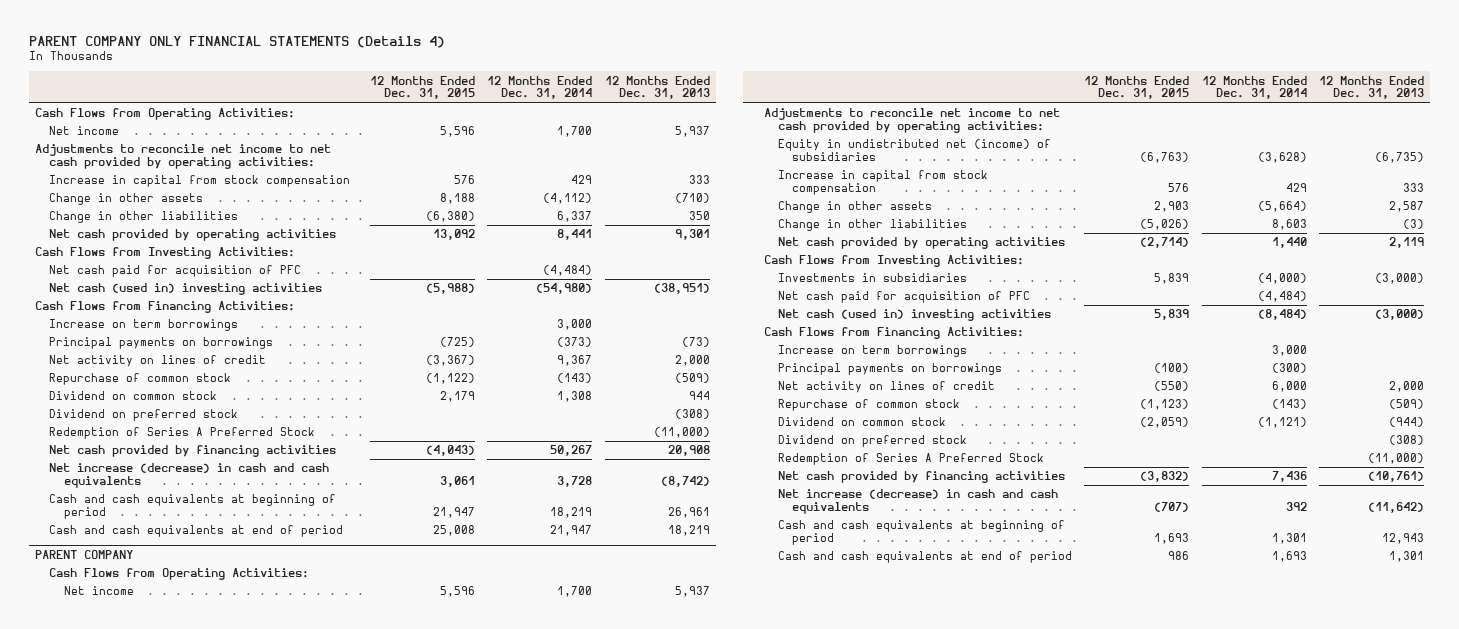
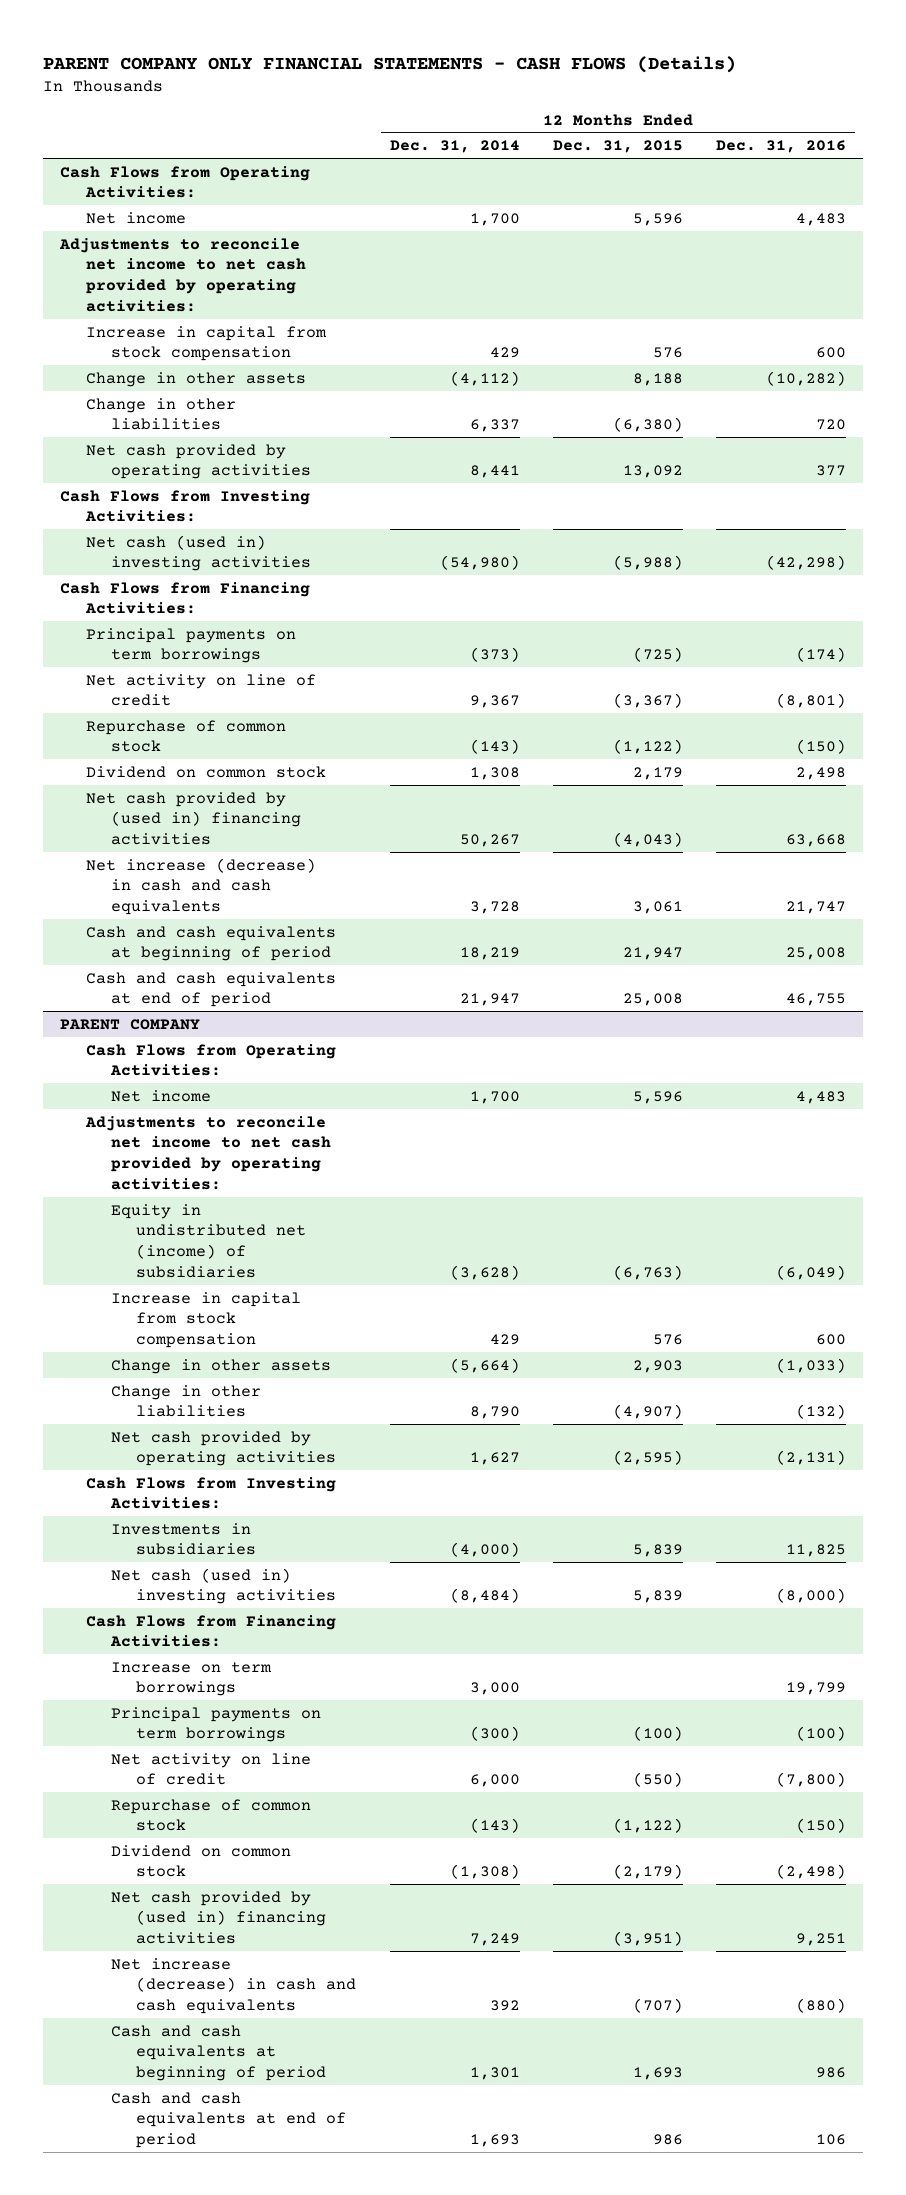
- PARENT COMPANY ONLY FINANCIAL STATEMENTS (Details 4)
+ PARENT COMPANY ONLY FINANCIAL STATEMENTS - CASH FLOWS (Details)
- | 12 Months Ended Dec. 31, 2015 | 12 Months Ended Dec. 31, 2014 | 12 Months Ended Dec. 31, 2013
+ | 12 Months Ended Dec. 31, 2014 | 12 Months Ended Dec. 31, 2015 | 12 Months Ended Dec. 31, 2016
- Net cash paid for acquisition of PFC | | (4,484) |
- Increase on term borrowings | | 3,000 |
- Principal payments on borrowings | (725) | (373) | (73)
- Net activity on lines of credit | (3,367) | 9,367 | 2,000
+ Principal payments on term borrowings | (373) | (725) | (174)
+ Net activity on line of credit | 9,367 | (3,367) | (8,801)
- Dividend on preferred stock | | | (308)
- Redemption of Series A Preferred Stock | | | (11,000)
- Net cash provided by financing activities | (4,043) | 50,267 | 20,908
+ Net cash provided by (used in) financing activities | 50,267 | (4,043) | 63,668
@ PARENT COMPANY
- Change in other liabilities | (5,026) | 8,603 | (3)
- Net cash provided by operating activities | (2,714) | 1,440 | 2,119
+ Change in other liabilities | 8,790 | (4,907) | (132)
+ Net cash provided by operating activities | 1,627 | (2,595) | (2,131)
- Net cash paid for acquisition of PFC | | (4,484) |
- Principal payments on borrowings | (100) | (300) |
- Net activity on lines of credit | (550) | 6,000 | 2,000
- Repurchase of common stock | (1,123) | (143) | (509)
- Dividend on common stock | (2,059) | (1,121) | (944)
- Dividend on preferred stock | | | (308)
- Redemption of Series A Preferred Stock | | | (11,000)
- Net cash provided by financing activities | (3,832) | 7,436 | (10,761)
+ Principal payments on term borrowings | (300) | (100) | (100)
+ Net activity on line of credit | 6,000 | (550) | (7,800)
+ Repurchase of common stock | (143) | (1,122) | (150)
+ Dividend on common stock | (1,308) | (2,179) | (2,498)
+ Net cash provided by (used in) financing activities | 7,249 | (3,951) | 9,251

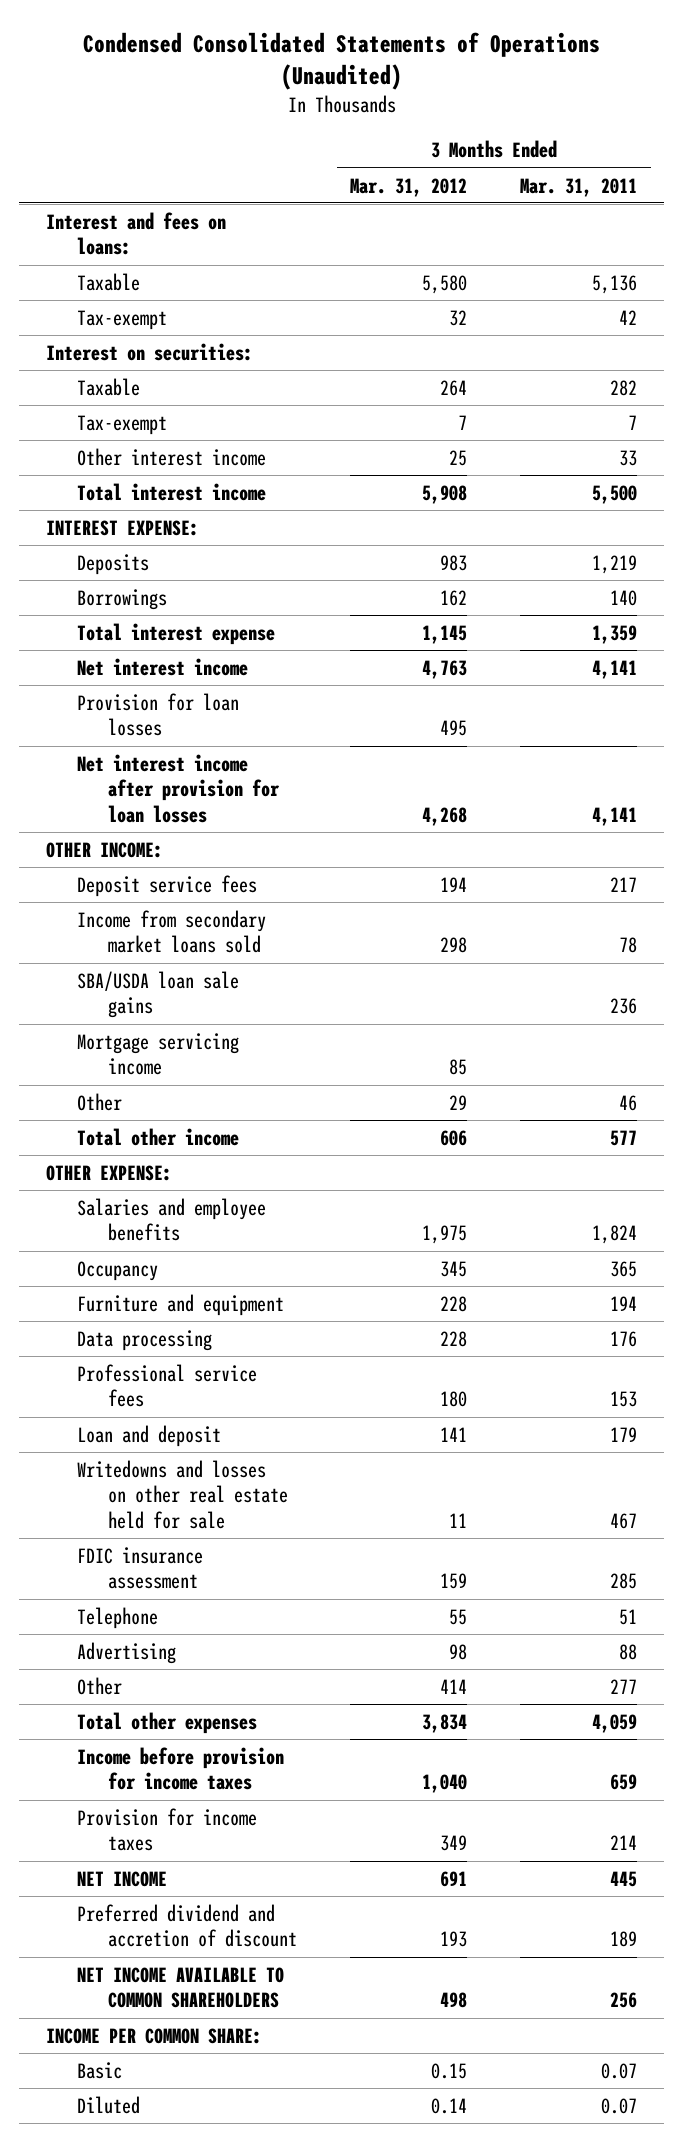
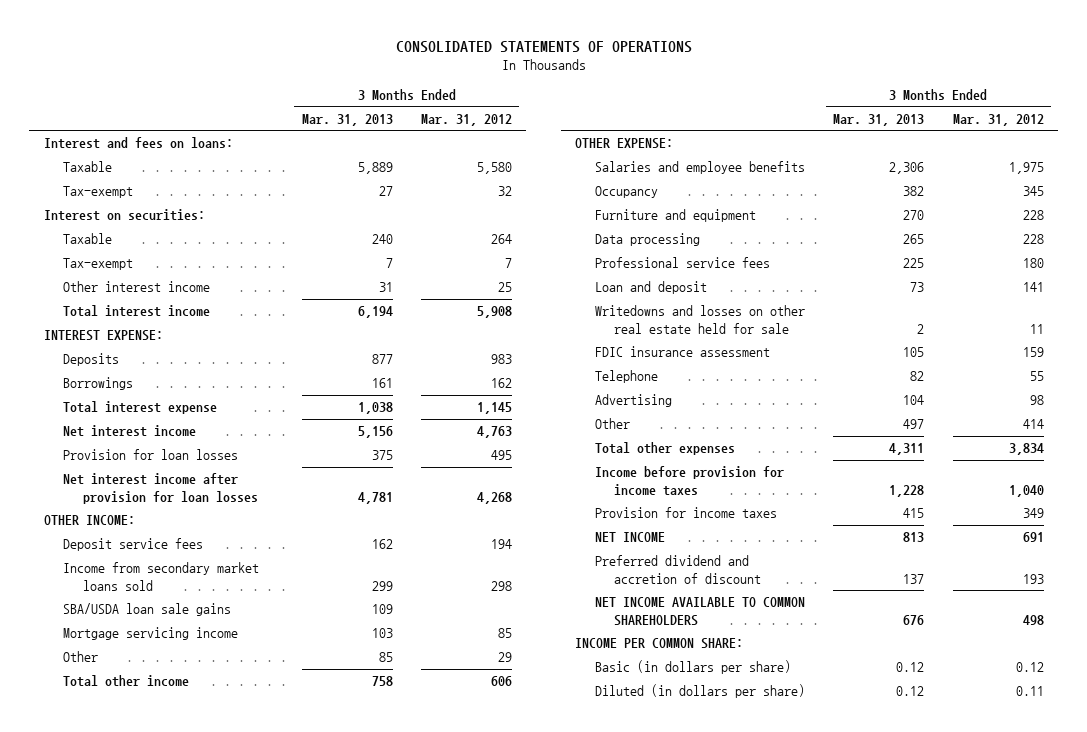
- Condensed Consolidated Statements of Operations (Unaudited)
+ CONSOLIDATED STATEMENTS OF OPERATIONS
- | 3 Months Ended Mar. 31, 2012 | 3 Months Ended Mar. 31, 2011
+ | 3 Months Ended Mar. 31, 2013 | 3 Months Ended Mar. 31, 2012
- Basic | 0.15 | 0.07
- Diluted | 0.14 | 0.07
+ Basic (in dollars per share) | 0.12 | 0.12
+ Diluted (in dollars per share) | 0.12 | 0.11

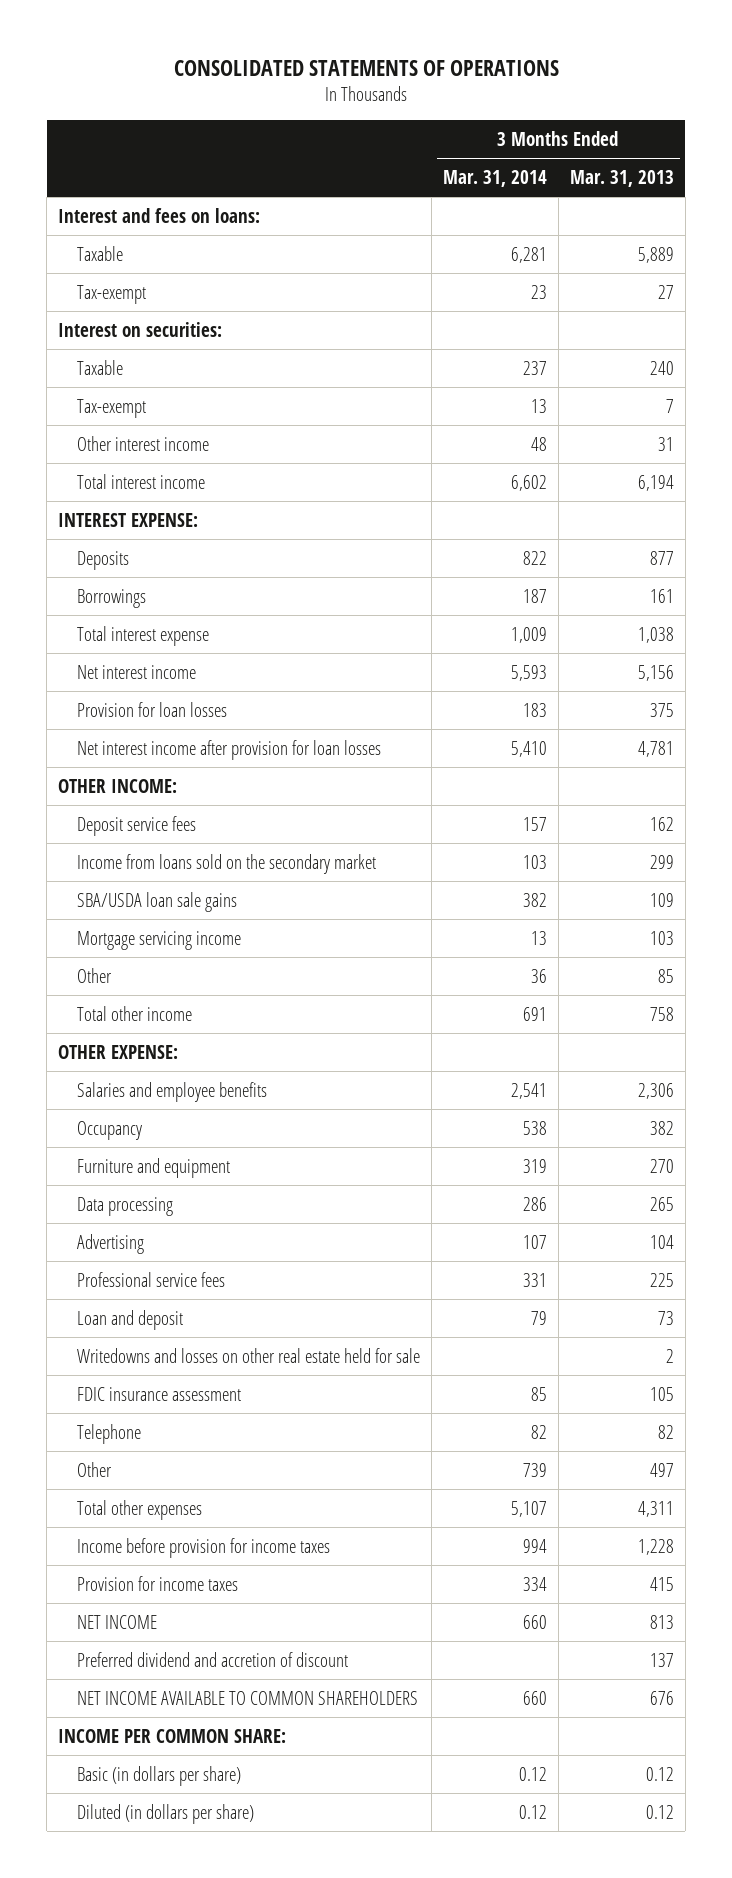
- | 3 Months Ended Mar. 31, 2013 | 3 Months Ended Mar. 31, 2012
+ | 3 Months Ended Mar. 31, 2014 | 3 Months Ended Mar. 31, 2013
- Income from secondary market loans sold | 299 | 298
+ Income from loans sold on the secondary market | 103 | 299
moved up: Advertising | 107 | 104

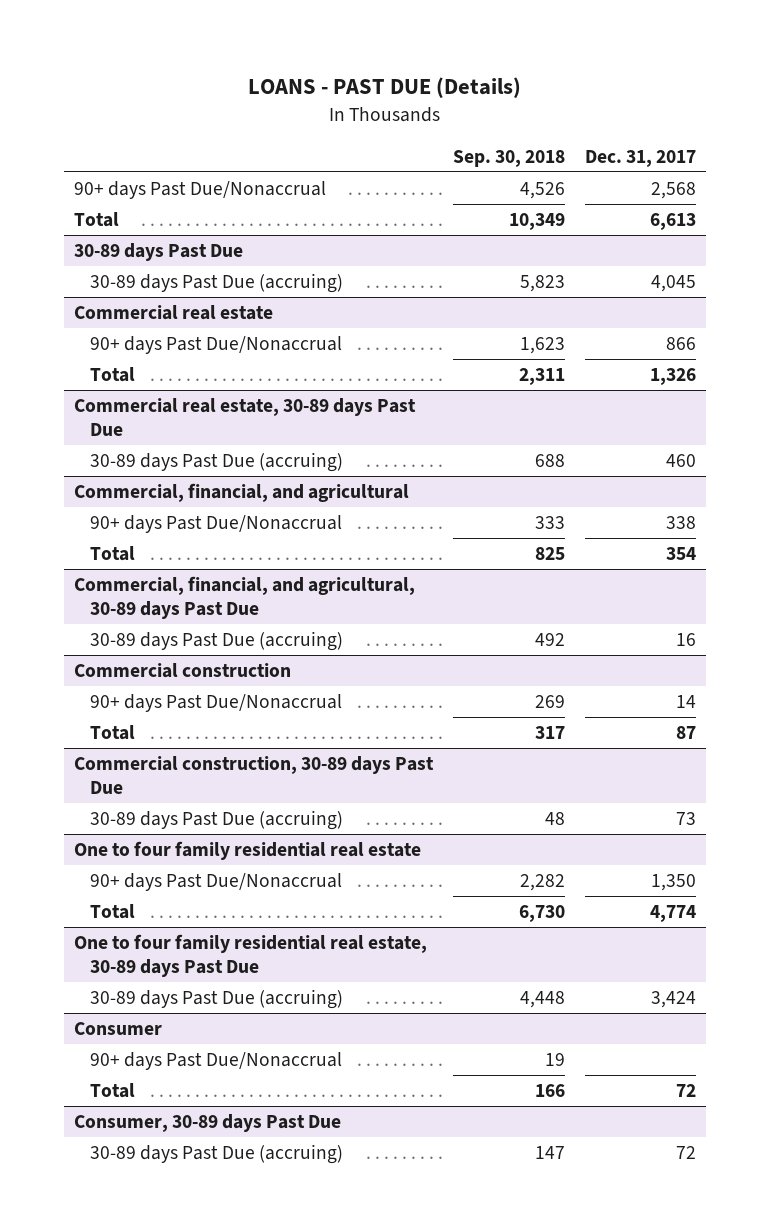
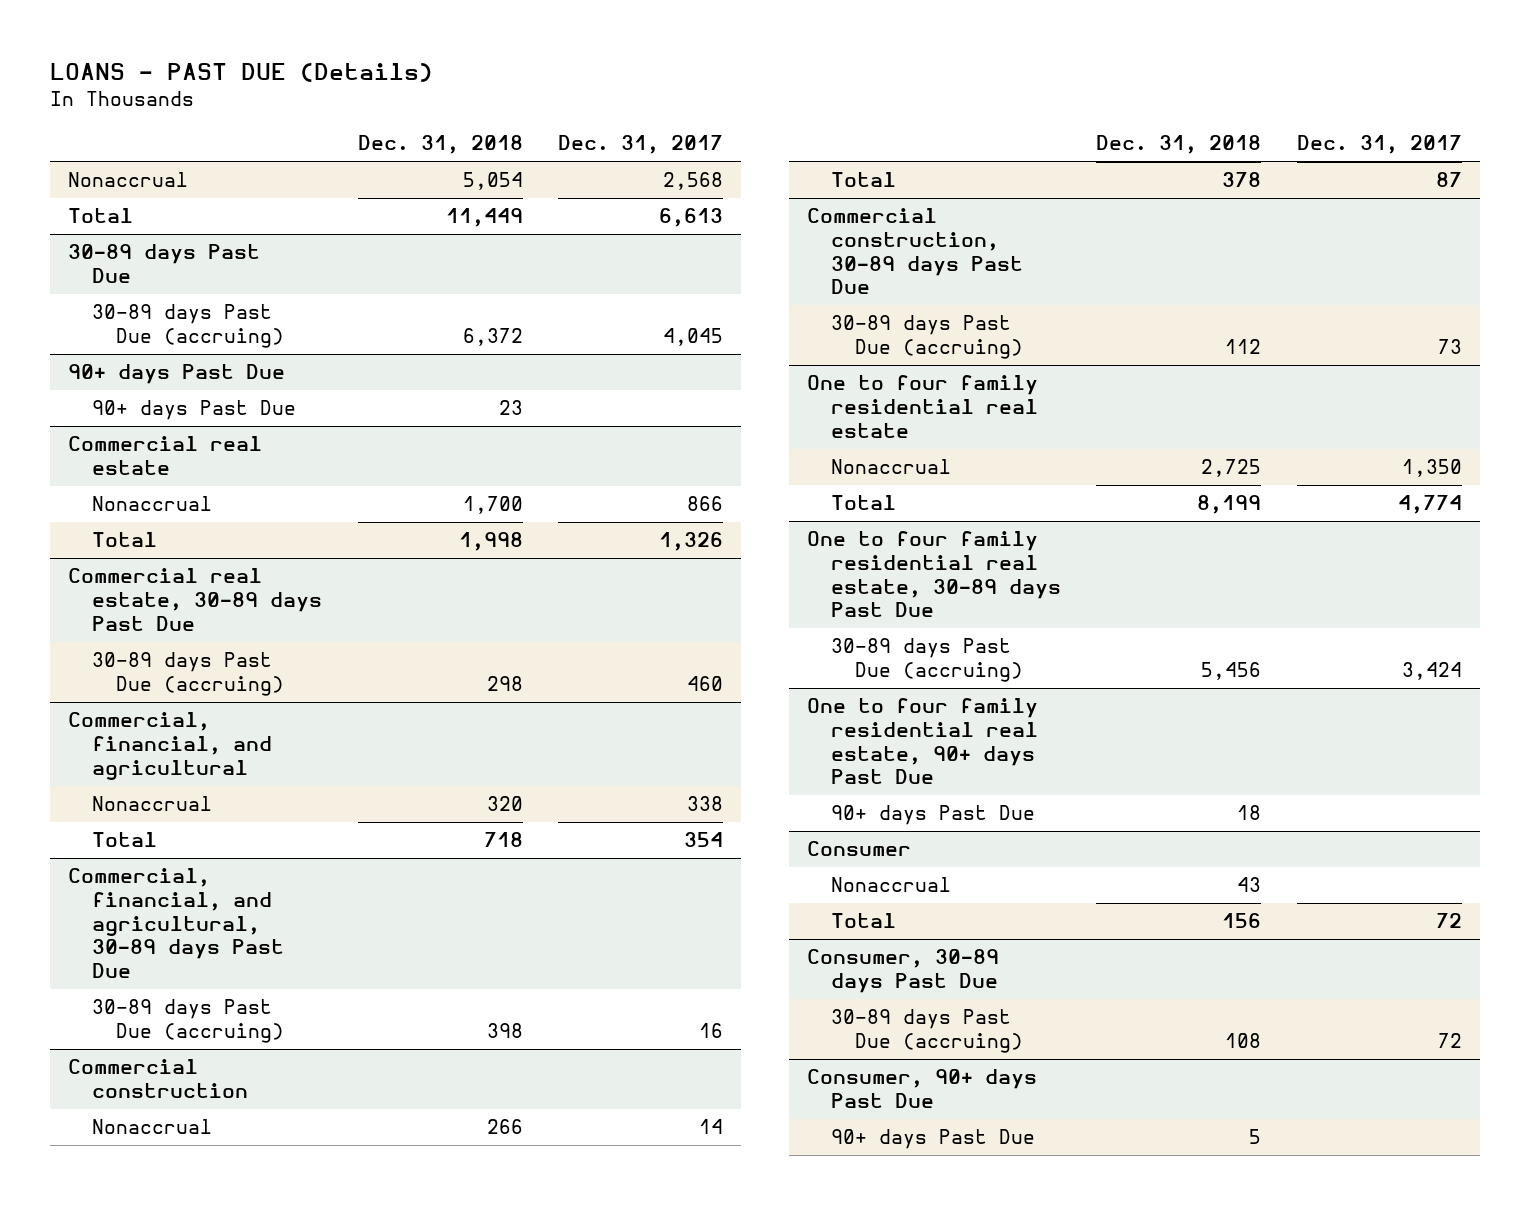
- | Sep. 30, 2018 | Dec. 31, 2017
+ | Dec. 31, 2018 | Dec. 31, 2017
- 90+ days Past Due/Nonaccrual | 4,526 | 2,568
+ Nonaccrual | 5,054 | 2,568
+ 90+ days Past Due
+ 90+ days Past Due | 23 |
@ Commercial real estate
- 90+ days Past Due/Nonaccrual | 1,623 | 866
+ Nonaccrual | 1,700 | 866
@ Commercial, financial, and agricultural
- 90+ days Past Due/Nonaccrual | 333 | 338
+ Nonaccrual | 320 | 338
@ Commercial construction
- 90+ days Past Due/Nonaccrual | 269 | 14
+ Nonaccrual | 266 | 14
@ One to four family residential real estate
- 90+ days Past Due/Nonaccrual | 2,282 | 1,350
+ Nonaccrual | 2,725 | 1,350
+ One to four family residential real estate, 90+ days Past Due
+ 90+ days Past Due | 18 |
@ Consumer
- 90+ days Past Due/Nonaccrual | 19 |
+ Nonaccrual | 43 |
+ Consumer, 90+ days Past Due
+ 90+ days Past Due | 5 |

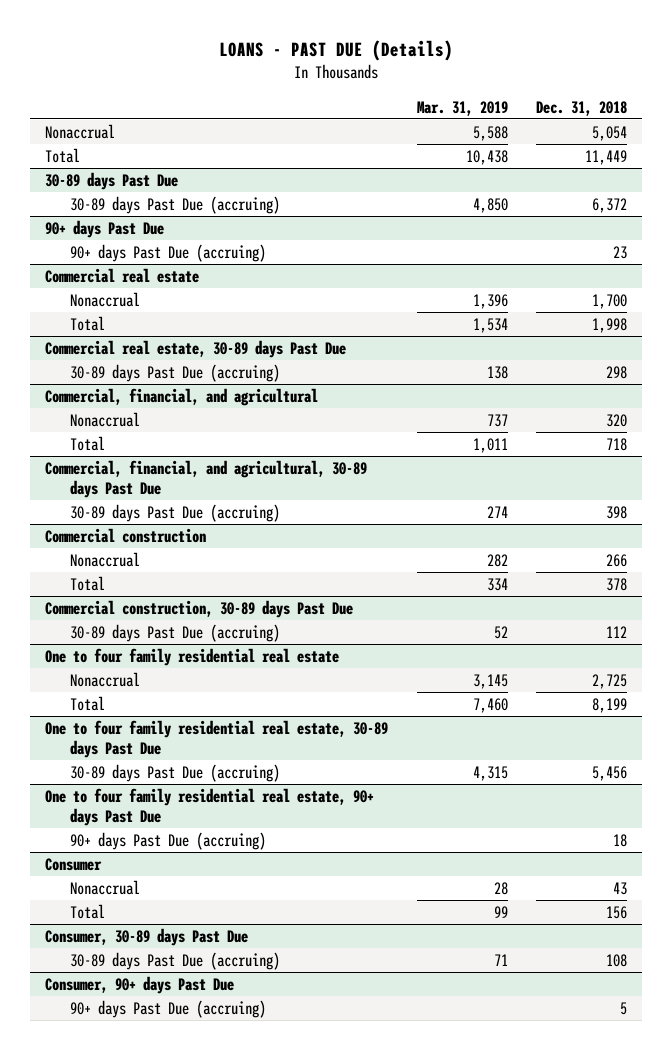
- | Dec. 31, 2018 | Dec. 31, 2017
+ | Mar. 31, 2019 | Dec. 31, 2018
@ 90+ days Past Due
- 90+ days Past Due | 23 |
+ 90+ days Past Due (accruing) | | 23
@ One to four family residential real estate, 90+ days Past Due
- 90+ days Past Due | 18 |
+ 90+ days Past Due (accruing) | | 18
@ Consumer, 90+ days Past Due
- 90+ days Past Due | 5 |
+ 90+ days Past Due (accruing) | | 5

